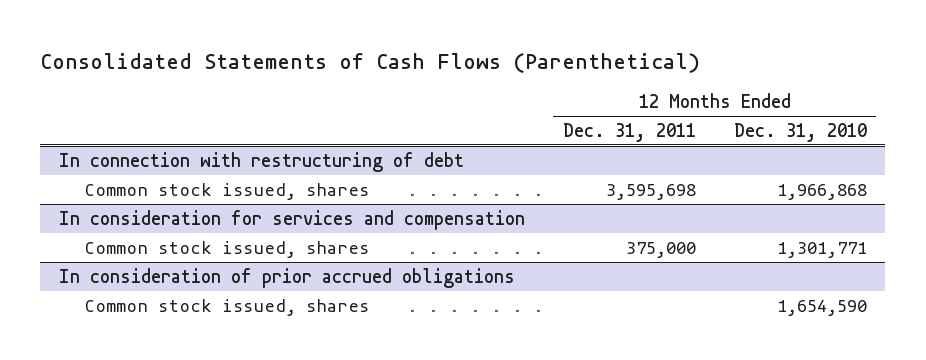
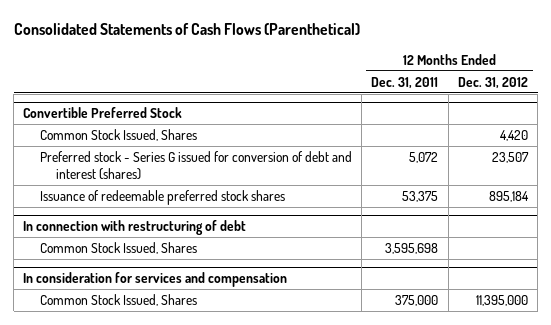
- | 12 Months Ended Dec. 31, 2011 | 12 Months Ended Dec. 31, 2010
+ | 12 Months Ended Dec. 31, 2011 | 12 Months Ended Dec. 31, 2012
+ Convertible Preferred Stock
+ Common Stock Issued, Shares | | 4,420
+ Preferred stock - Series G issued for conversion of debt and interest (shares) | 5,072 | 23,507
+ Issuance of redeemable preferred stock shares | 53,375 | 895,184
@ In connection with restructuring of debt
- Common stock issued, shares | 3,595,698 | 1,966,868
+ Common Stock Issued, Shares | 3,595,698 |
@ In consideration for services and compensation
- Common stock issued, shares | 375,000 | 1,301,771
- In consideration of prior accrued obligations
- Common stock issued, shares | | 1,654,590
@ In consideration for services and compensation
+ Common Stock Issued, Shares | 375,000 | 11,395,000

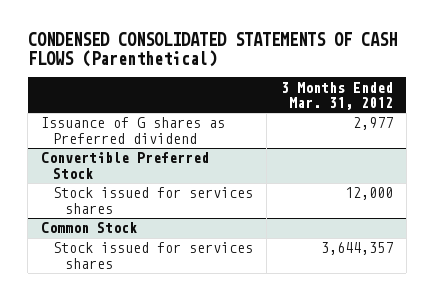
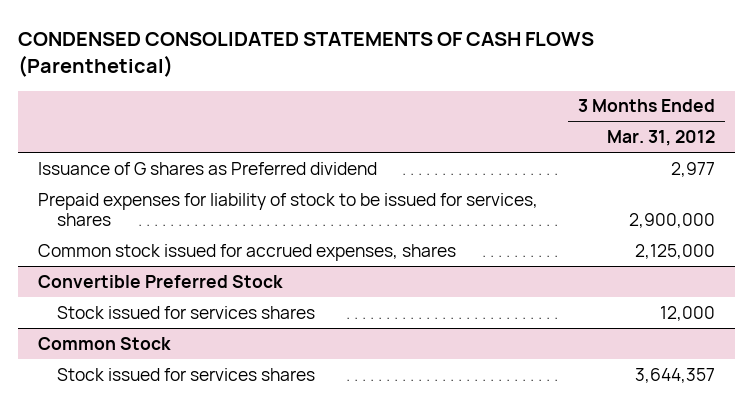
+ Prepaid expenses for liability of stock to be issued for services, shares | 2,900,000
+ Common stock issued for accrued expenses, shares | 2,125,000

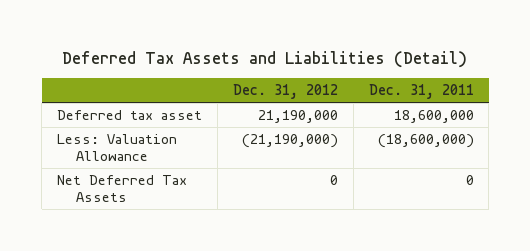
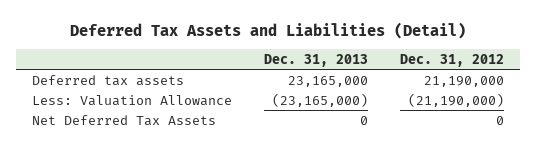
- | Dec. 31, 2012 | Dec. 31, 2011
+ | Dec. 31, 2013 | Dec. 31, 2012
- Deferred tax asset | 21,190,000 | 18,600,000
+ Deferred tax assets | 23,165,000 | 21,190,000

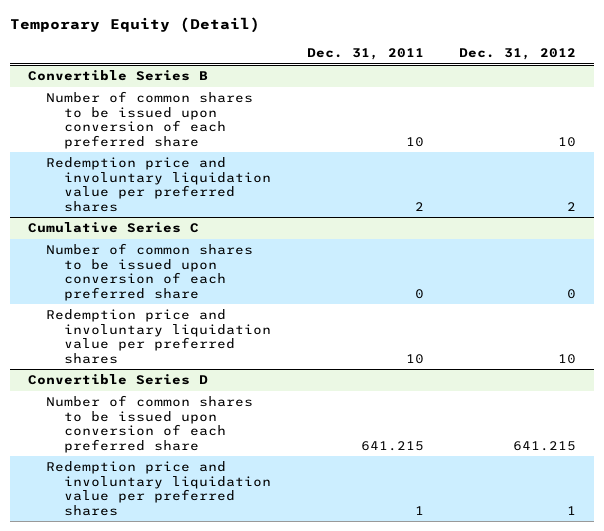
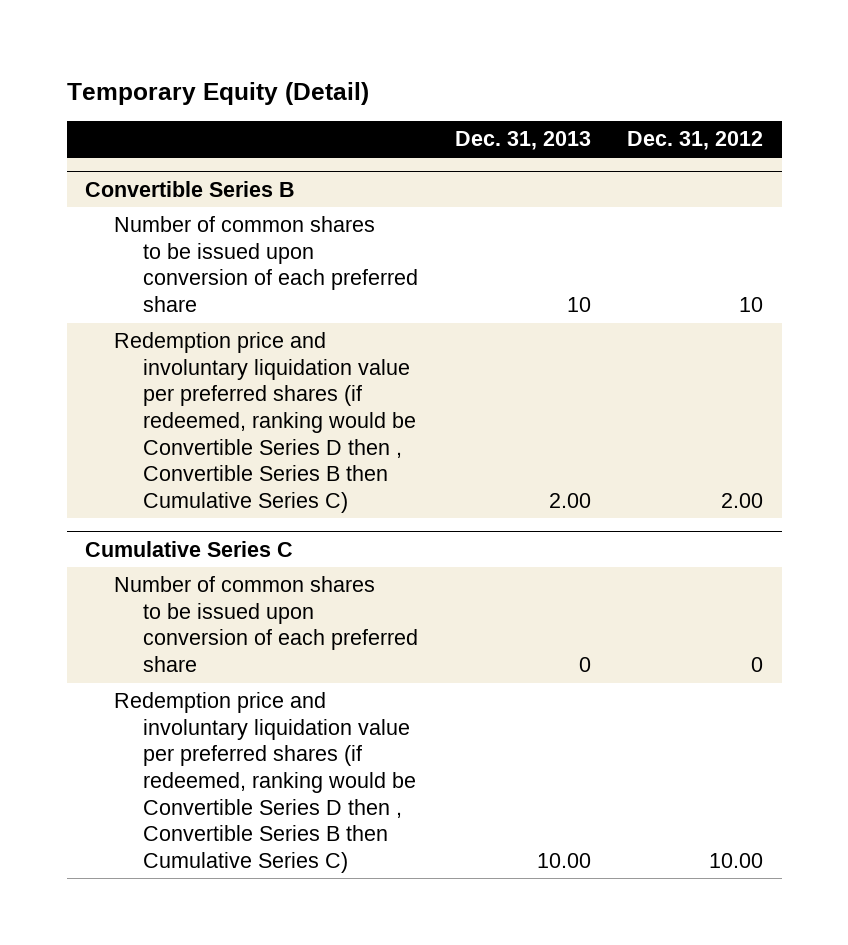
- | Dec. 31, 2011 | Dec. 31, 2012
+ | Dec. 31, 2013 | Dec. 31, 2012
@ Convertible Series B
- Redemption price and involuntary liquidation value per preferred shares | 2 | 2
+ Redemption price and involuntary liquidation value per preferred shares (if redeemed, ranking would be Convertible Series D then , Convertible Series B then Cumulative Series C) | 2.00 | 2.00
@ Cumulative Series C
- Redemption price and involuntary liquidation value per preferred shares | 10 | 10
- Convertible Series D
- Number of common shares to be issued upon conversion of each preferred share | 641.215 | 641.215
- Redemption price and involuntary liquidation value per preferred shares | 1 | 1
@ Cumulative Series C
+ Redemption price and involuntary liquidation value per preferred shares (if redeemed, ranking would be Convertible Series D then , Convertible Series B then Cumulative Series C) | 10.00 | 10.00

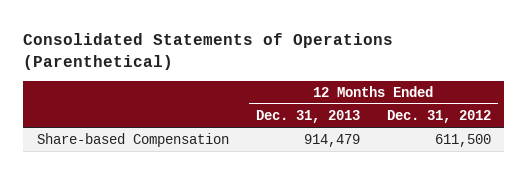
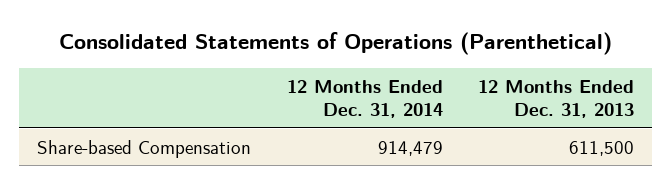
- | 12 Months Ended Dec. 31, 2013 | 12 Months Ended Dec. 31, 2012
+ | 12 Months Ended Dec. 31, 2014 | 12 Months Ended Dec. 31, 2013
- Share-based Compensation | 914,479 | 611,500
+ Share-based Compensation | 914,479 | 611,500

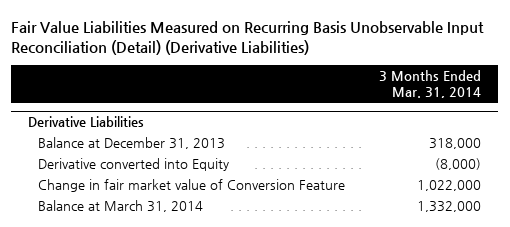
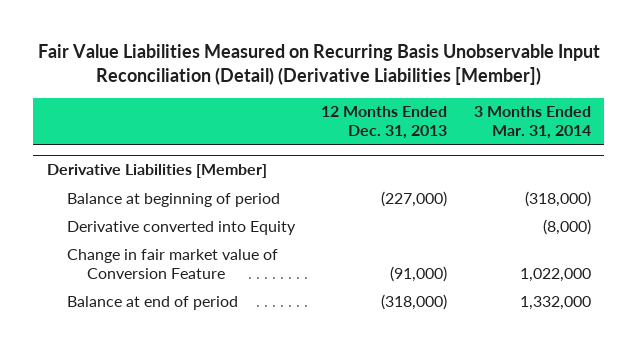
- Fair Value Liabilities Measured on Recurring Basis Unobservable Input Reconciliation (Detail) (Derivative Liabilities)
+ Fair Value Liabilities Measured on Recurring Basis Unobservable Input Reconciliation (Detail) (Derivative Liabilities [Member])
- | 3 Months Ended Mar. 31, 2014
+ | 12 Months Ended Dec. 31, 2013 | 3 Months Ended Mar. 31, 2014
- Derivative Liabilities
- Balance at December 31, 2013 | 318,000
+ Derivative Liabilities [Member]
+ Balance at beginning of period | (227,000) | (318,000)
- Balance at March 31, 2014 | 1,332,000
+ Balance at end of period | (318,000) | 1,332,000

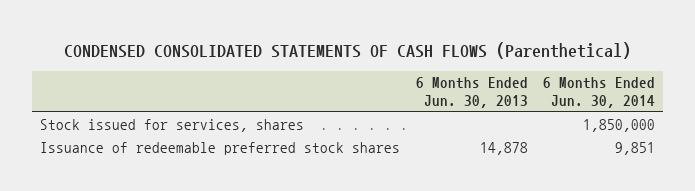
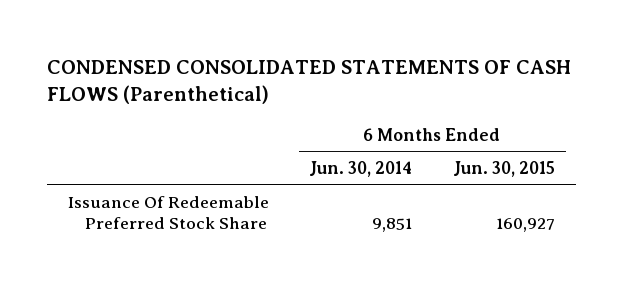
- | 6 Months Ended Jun. 30, 2013 | 6 Months Ended Jun. 30, 2014
+ | 6 Months Ended Jun. 30, 2014 | 6 Months Ended Jun. 30, 2015
- Stock issued for services, shares | | 1,850,000
- Issuance of redeemable preferred stock shares | 14,878 | 9,851
+ Issuance Of Redeemable Preferred Stock Share | 9,851 | 160,927

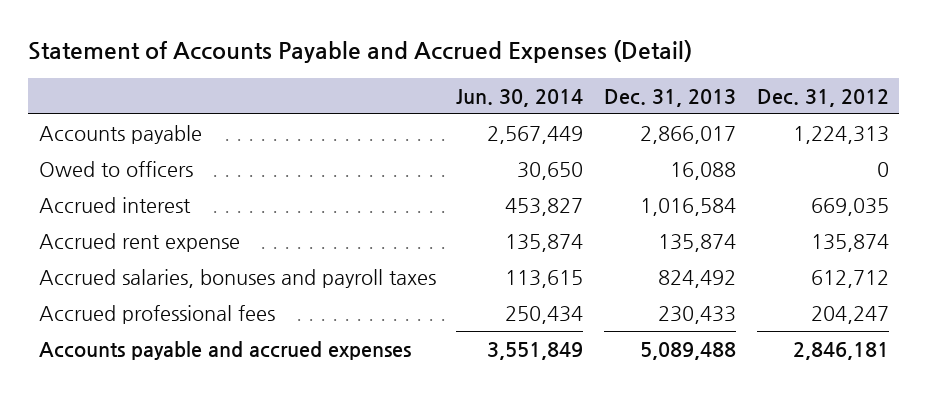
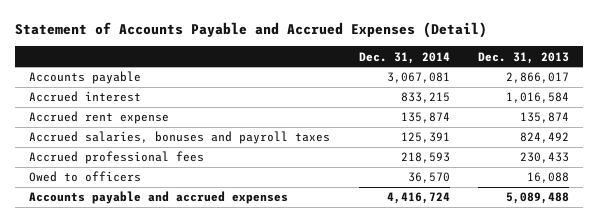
- | Jun. 30, 2014 | Dec. 31, 2013 | Dec. 31, 2012
+ | Dec. 31, 2014 | Dec. 31, 2013
moved down: Owed to officers | 36,570 | 16,088

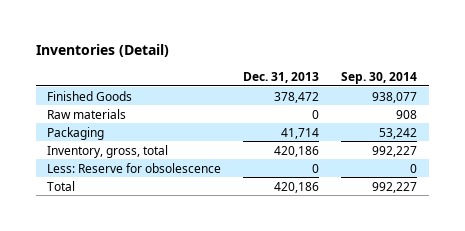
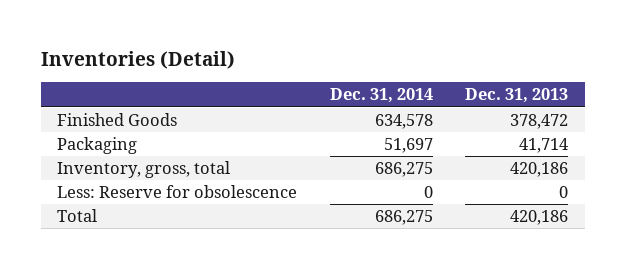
- | Dec. 31, 2013 | Sep. 30, 2014
+ | Dec. 31, 2014 | Dec. 31, 2013
- Raw materials | 0 | 908

